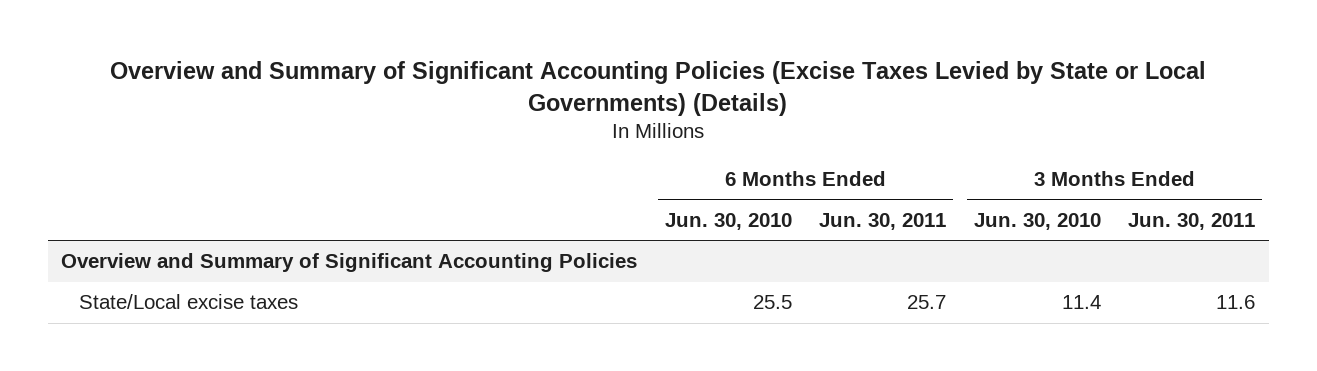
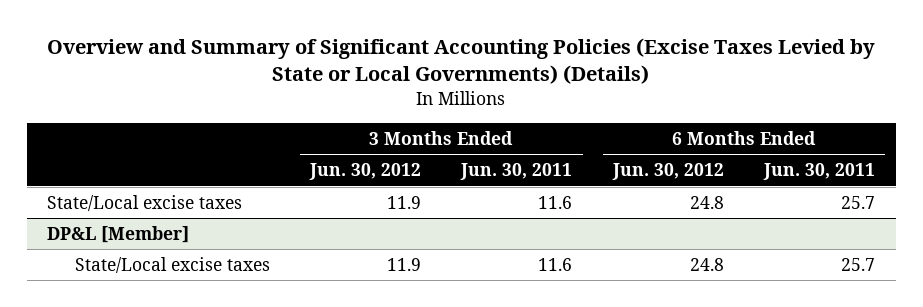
- | 6 Months Ended Jun. 30, 2010 | 6 Months Ended Jun. 30, 2011 | 3 Months Ended Jun. 30, 2010 | 3 Months Ended Jun. 30, 2011
+ | 3 Months Ended Jun. 30, 2012 | 3 Months Ended Jun. 30, 2011 | 6 Months Ended Jun. 30, 2012 | 6 Months Ended Jun. 30, 2011
- Overview and Summary of Significant Accounting Policies
+ DP&L [Member]
+ State/Local excise taxes | 11.9 | 11.6 | 24.8 | 25.7

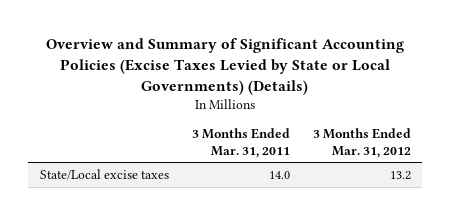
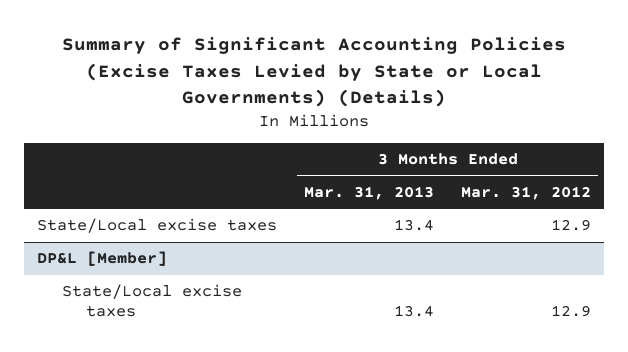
- Overview and Summary of Significant Accounting Policies (Excise Taxes Levied by State or Local Governments) (Details)
+ Summary of Significant Accounting Policies (Excise Taxes Levied by State or Local Governments) (Details)
- | 3 Months Ended Mar. 31, 2011 | 3 Months Ended Mar. 31, 2012
+ | 3 Months Ended Mar. 31, 2013 | 3 Months Ended Mar. 31, 2012
- State/Local excise taxes | 14.0 | 13.2
+ State/Local excise taxes | 13.4 | 12.9
+ DP&L [Member]
+ State/Local excise taxes | 13.4 | 12.9

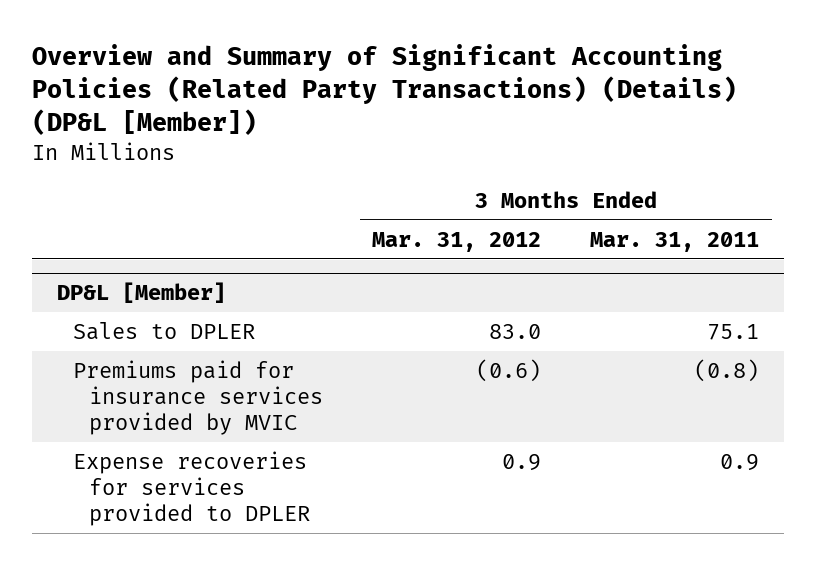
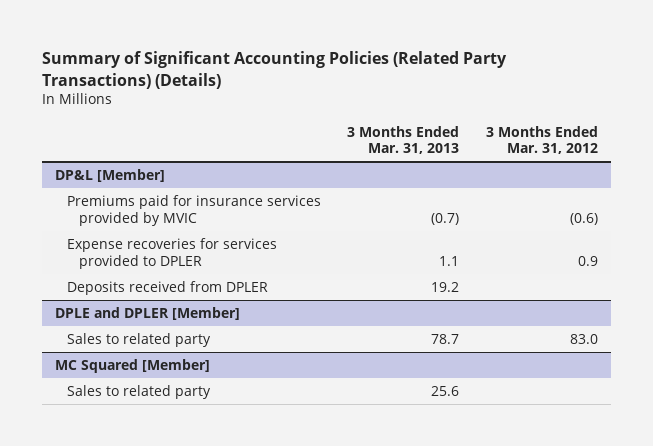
- Overview and Summary of Significant Accounting Policies (Related Party Transactions) (Details) (DP&L [Member])
+ Summary of Significant Accounting Policies (Related Party Transactions) (Details)
- | 3 Months Ended Mar. 31, 2012 | 3 Months Ended Mar. 31, 2011
+ | 3 Months Ended Mar. 31, 2013 | 3 Months Ended Mar. 31, 2012
@ DP&L [Member]
- Sales to DPLER | 83.0 | 75.1
+ Deposits received from DPLER | 19.2 |
+ DPLE and DPLER [Member]
+ Sales to related party | 78.7 | 83.0
+ MC Squared [Member]
+ Sales to related party | 25.6 |

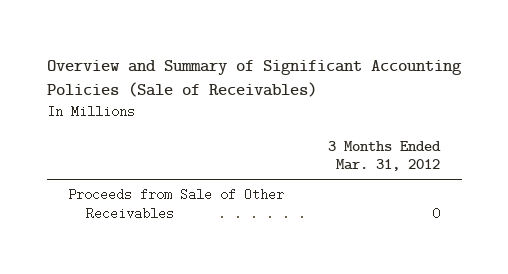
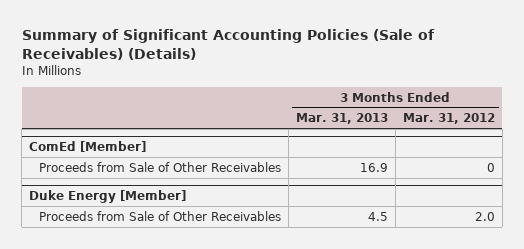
- Overview and Summary of Significant Accounting Policies (Sale of Receivables)
+ Summary of Significant Accounting Policies (Sale of Receivables) (Details)
- | 3 Months Ended Mar. 31, 2012
+ | 3 Months Ended Mar. 31, 2013 | 3 Months Ended Mar. 31, 2012
+ ComEd [Member]
+ Duke Energy [Member]
+ Proceeds from Sale of Other Receivables | 4.5 | 2.0

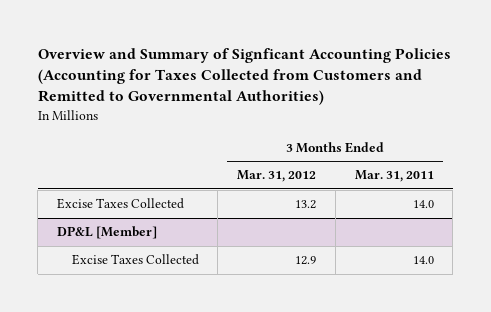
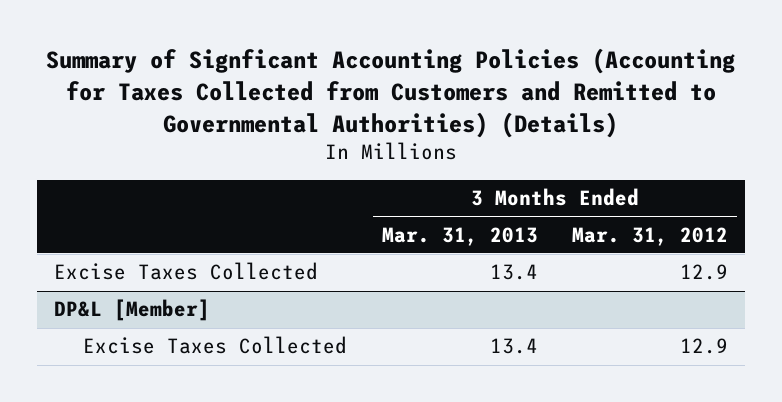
- Overview and Summary of Signficant Accounting Policies (Accounting for Taxes Collected from Customers and Remitted to Governmental Authorities)
+ Summary of Signficant Accounting Policies (Accounting for Taxes Collected from Customers and Remitted to Governmental Authorities) (Details)
- | 3 Months Ended Mar. 31, 2012 | 3 Months Ended Mar. 31, 2011
+ | 3 Months Ended Mar. 31, 2013 | 3 Months Ended Mar. 31, 2012
- Excise Taxes Collected | 13.2 | 14.0
+ Excise Taxes Collected | 13.4 | 12.9

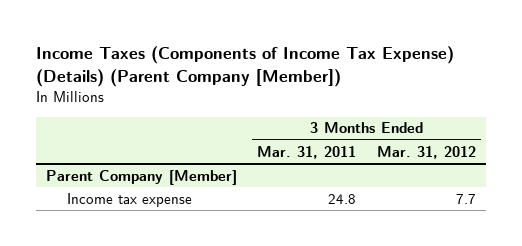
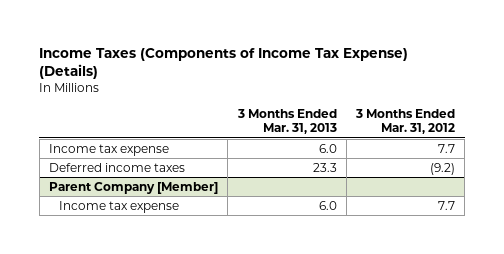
- Income Taxes (Components of Income Tax Expense) (Details) (Parent Company [Member])
+ Income Taxes (Components of Income Tax Expense) (Details)
- | 3 Months Ended Mar. 31, 2011 | 3 Months Ended Mar. 31, 2012
+ | 3 Months Ended Mar. 31, 2013 | 3 Months Ended Mar. 31, 2012
+ Income tax expense | 6.0 | 7.7
+ Deferred income taxes | 23.3 | (9.2)

